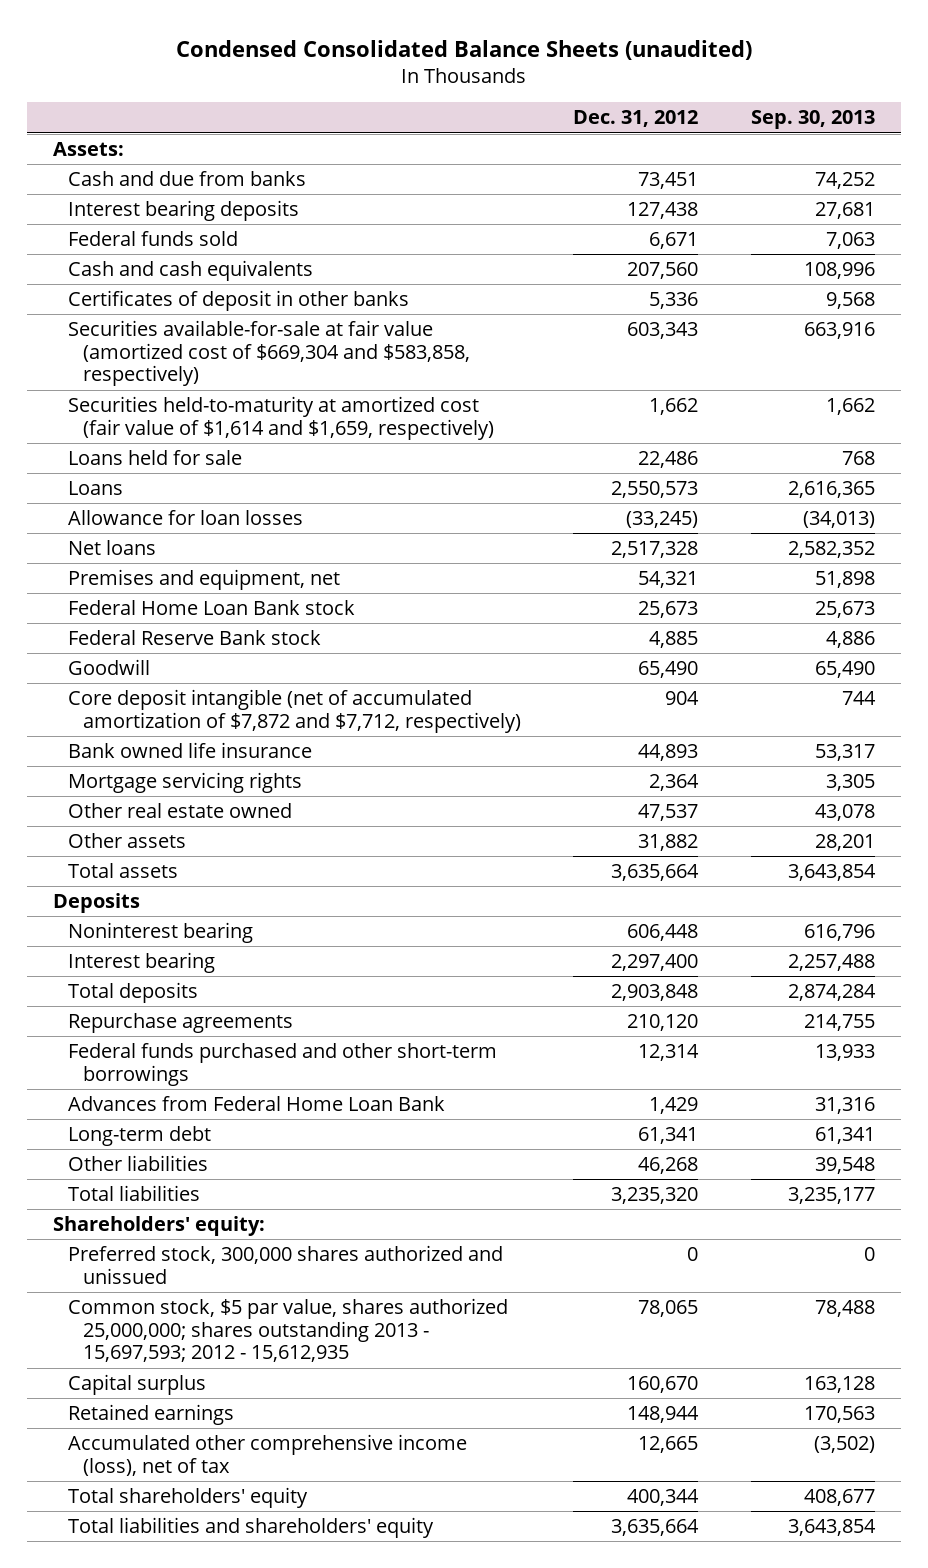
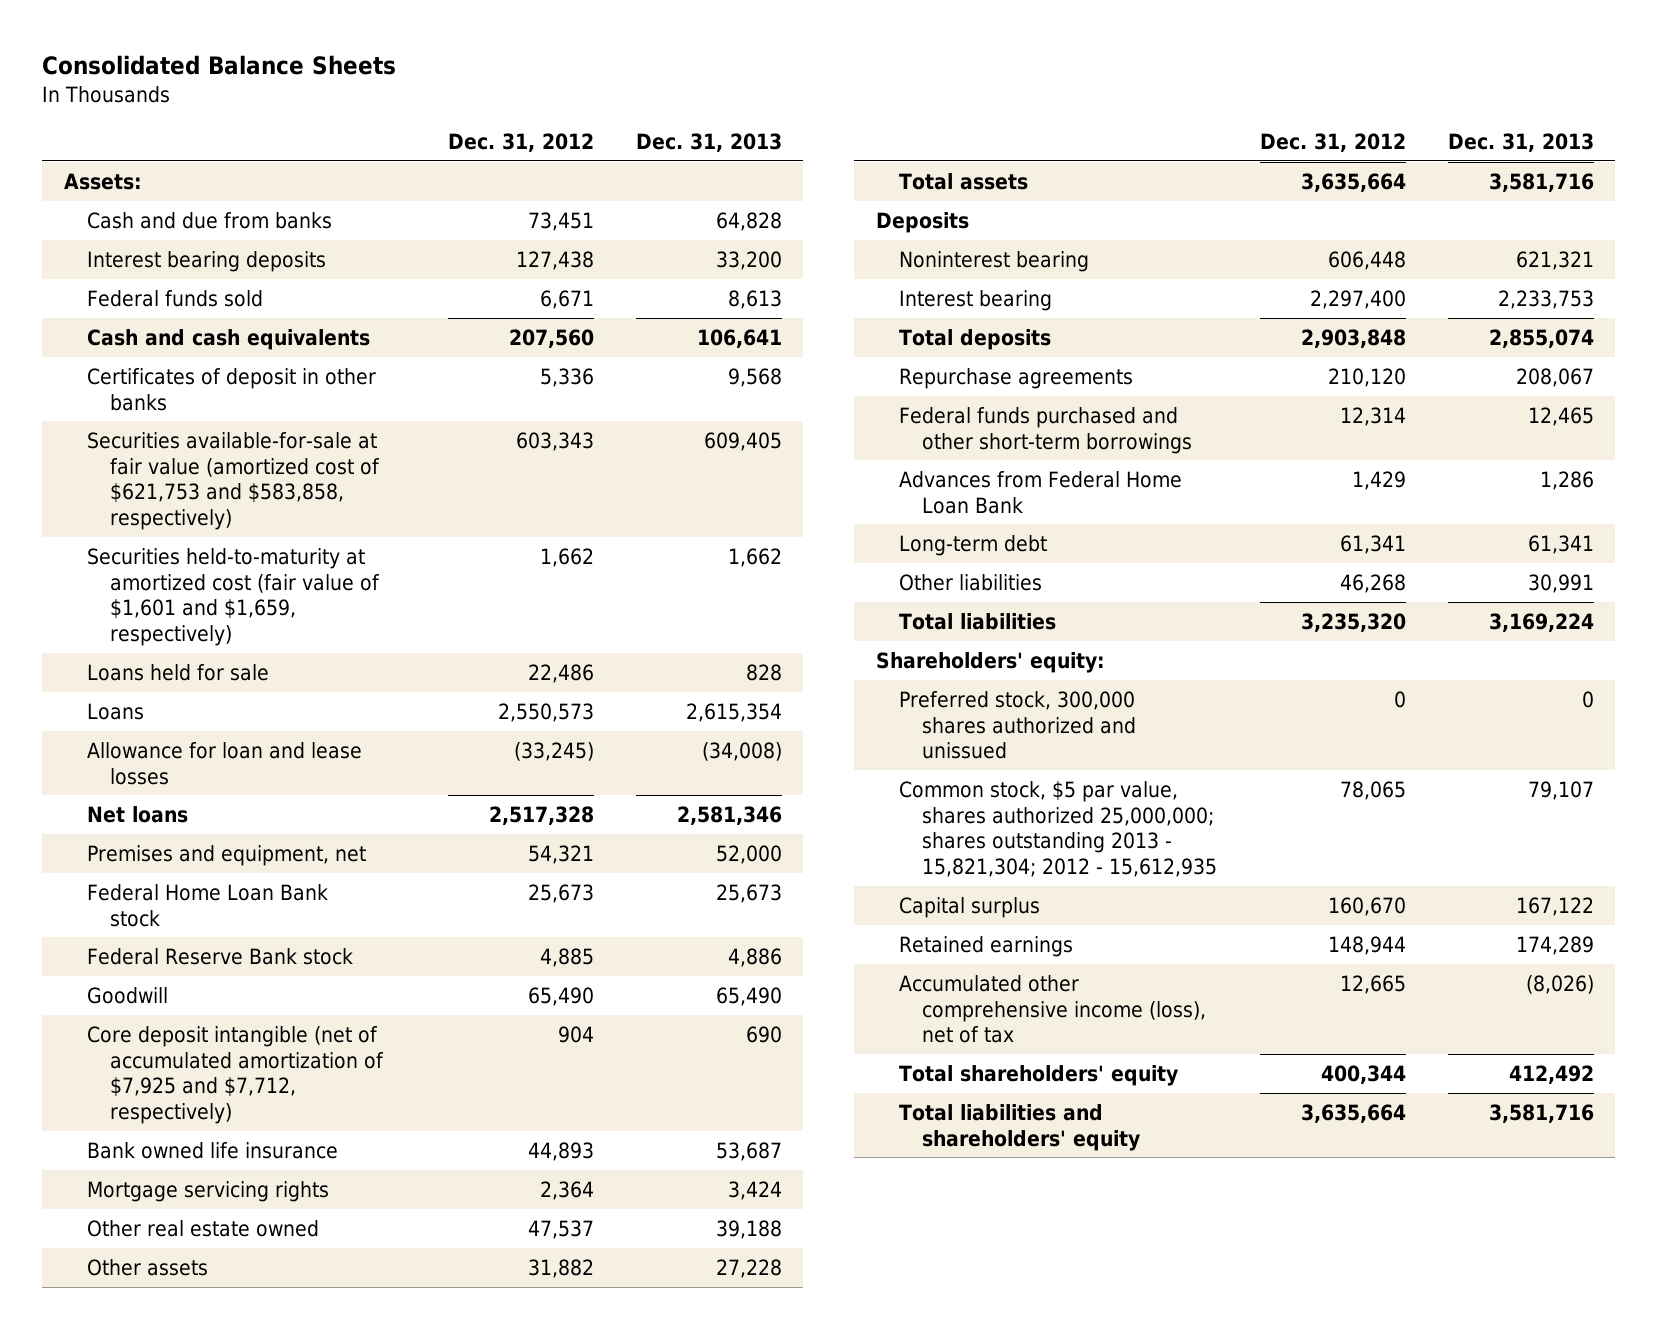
- Condensed Consolidated Balance Sheets (unaudited)
+ Consolidated Balance Sheets
- | Dec. 31, 2012 | Sep. 30, 2013
+ | Dec. 31, 2012 | Dec. 31, 2013
- Securities available-for-sale at fair value (amortized cost of $669,304 and $583,858, respectively) | 603,343 | 663,916
- Securities held-to-maturity at amortized cost (fair value of $1,614 and $1,659, respectively) | 1,662 | 1,662
+ Securities available-for-sale at fair value (amortized cost of $621,753 and $583,858, respectively) | 603,343 | 609,405
+ Securities held-to-maturity at amortized cost (fair value of $1,601 and $1,659, respectively) | 1,662 | 1,662
- Allowance for loan losses | (33,245) | (34,013)
+ Allowance for loan and lease losses | (33,245) | (34,008)
- Core deposit intangible (net of accumulated amortization of $7,872 and $7,712, respectively) | 904 | 744
+ Core deposit intangible (net of accumulated amortization of $7,925 and $7,712, respectively) | 904 | 690
- Common stock, $5 par value, shares authorized 25,000,000; shares outstanding 2013 - 15,697,593; 2012 - 15,612,935 | 78,065 | 78,488
+ Common stock, $5 par value, shares authorized 25,000,000; shares outstanding 2013 - 15,821,304; 2012 - 15,612,935 | 78,065 | 79,107

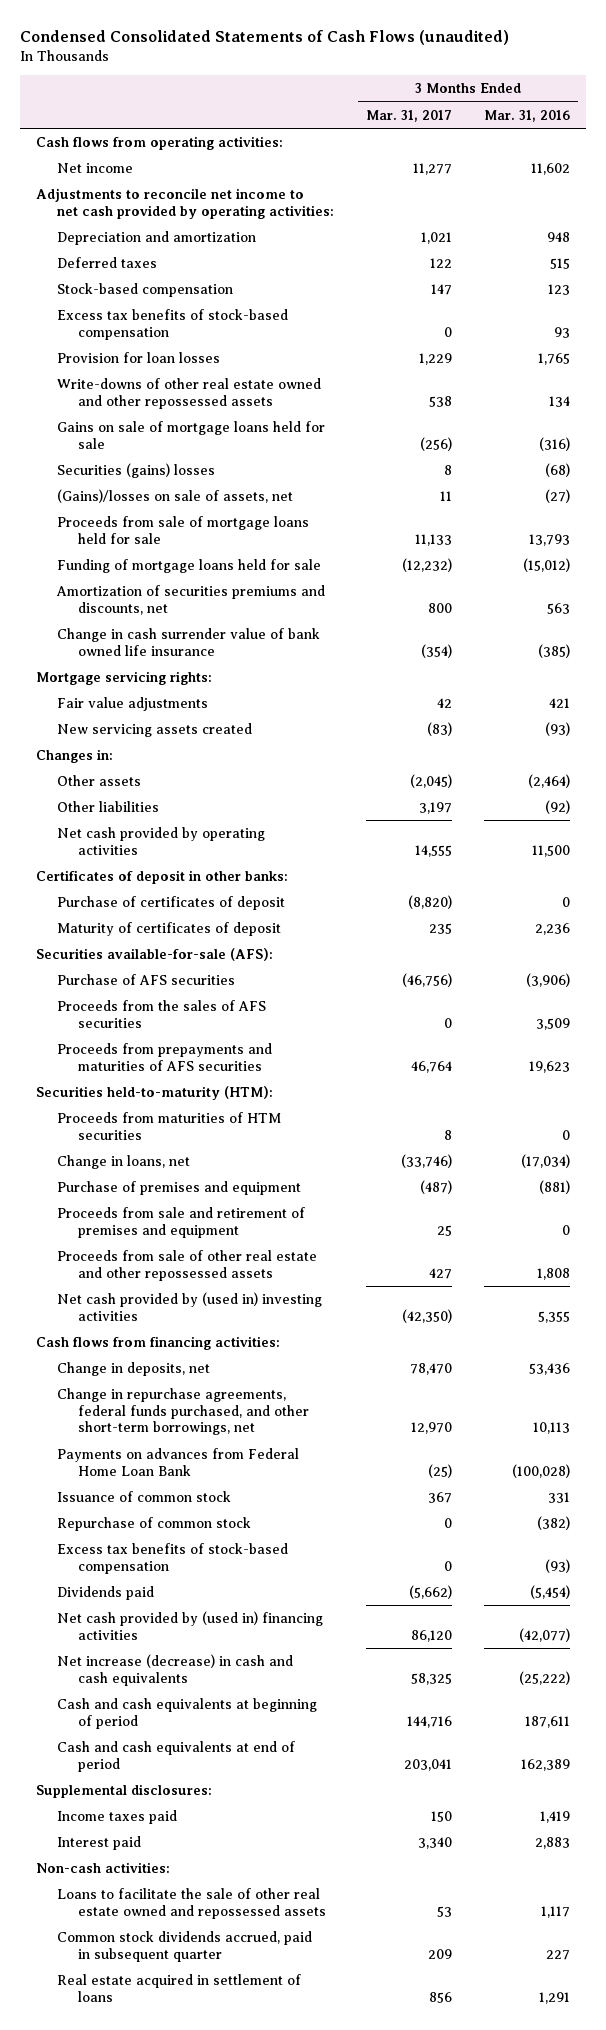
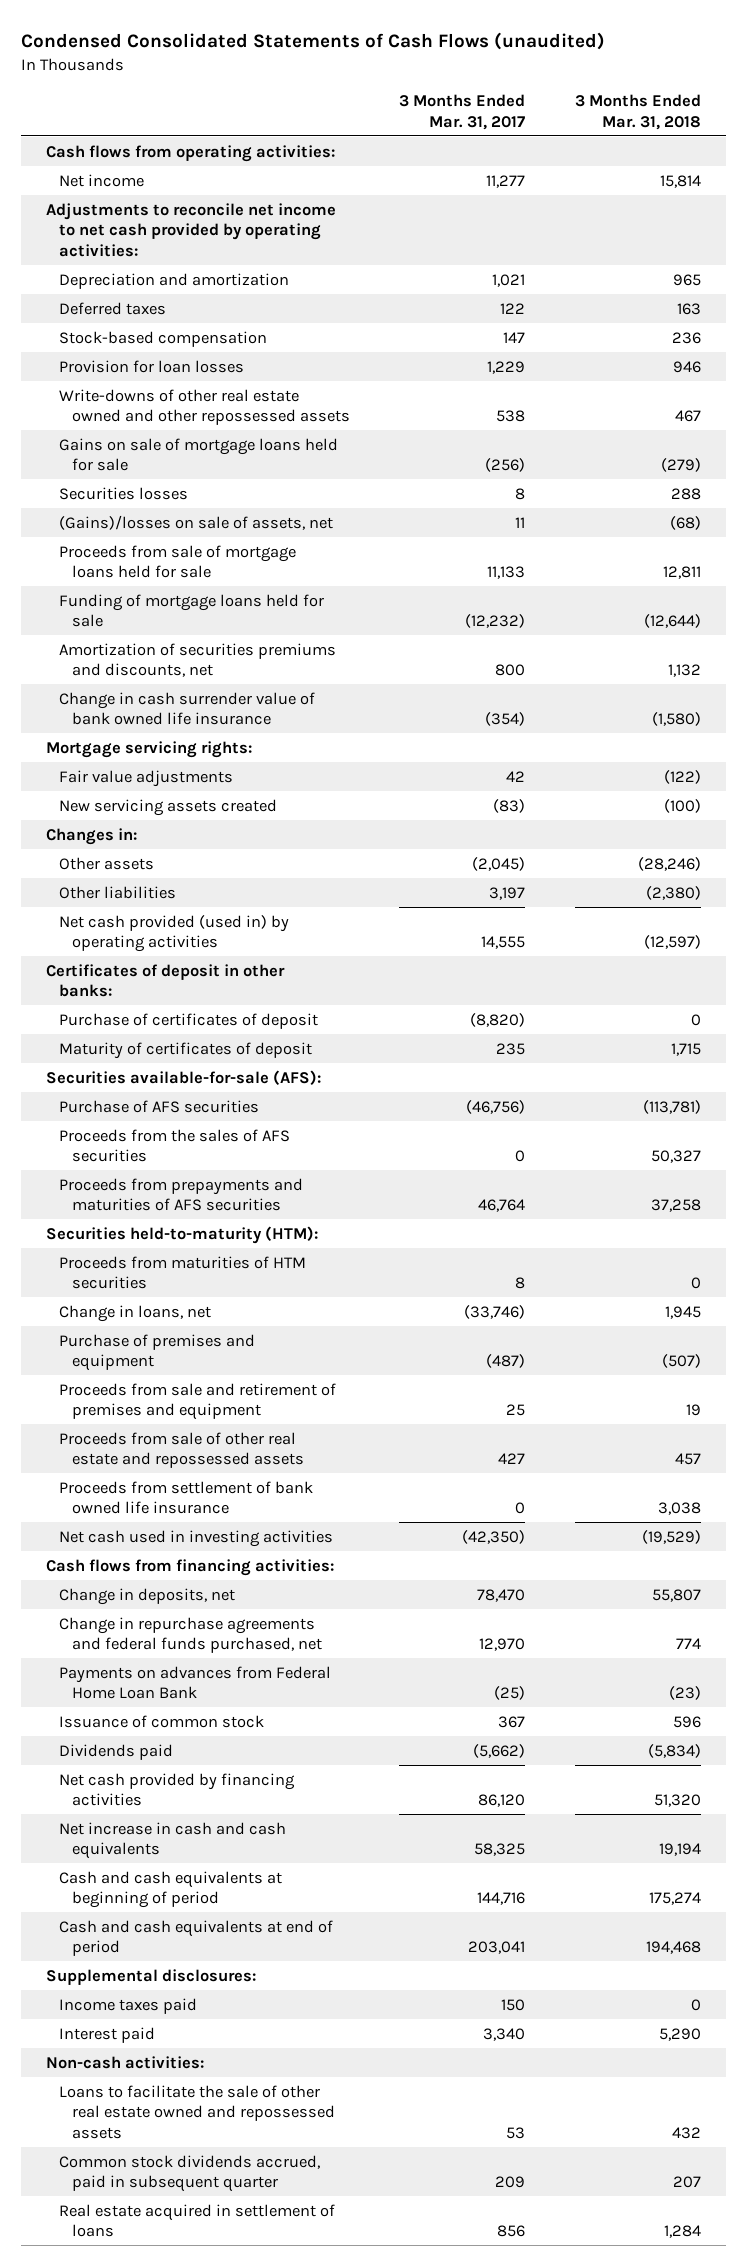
- | 3 Months Ended Mar. 31, 2017 | 3 Months Ended Mar. 31, 2016
+ | 3 Months Ended Mar. 31, 2017 | 3 Months Ended Mar. 31, 2018
- Excess tax benefits of stock-based compensation | 0 | 93
- Securities (gains) losses | 8 | (68)
+ Securities losses | 8 | 288
- Net cash provided by operating activities | 14,555 | 11,500
+ Net cash provided (used in) by operating activities | 14,555 | (12,597)
- Proceeds from sale of other real estate and other repossessed assets | 427 | 1,808
- Net cash provided by (used in) investing activities | (42,350) | 5,355
+ Proceeds from sale of other real estate and repossessed assets | 427 | 457
+ Proceeds from settlement of bank owned life insurance | 0 | 3,038
+ Net cash used in investing activities | (42,350) | (19,529)
- Change in repurchase agreements, federal funds purchased, and other short-term borrowings, net | 12,970 | 10,113
+ Change in repurchase agreements and federal funds purchased, net | 12,970 | 774
- Repurchase of common stock | 0 | (382)
- Excess tax benefits of stock-based compensation | 0 | (93)
- Net cash provided by (used in) financing activities | 86,120 | (42,077)
- Net increase (decrease) in cash and cash equivalents | 58,325 | (25,222)
+ Net cash provided by financing activities | 86,120 | 51,320
+ Net increase in cash and cash equivalents | 58,325 | 19,194

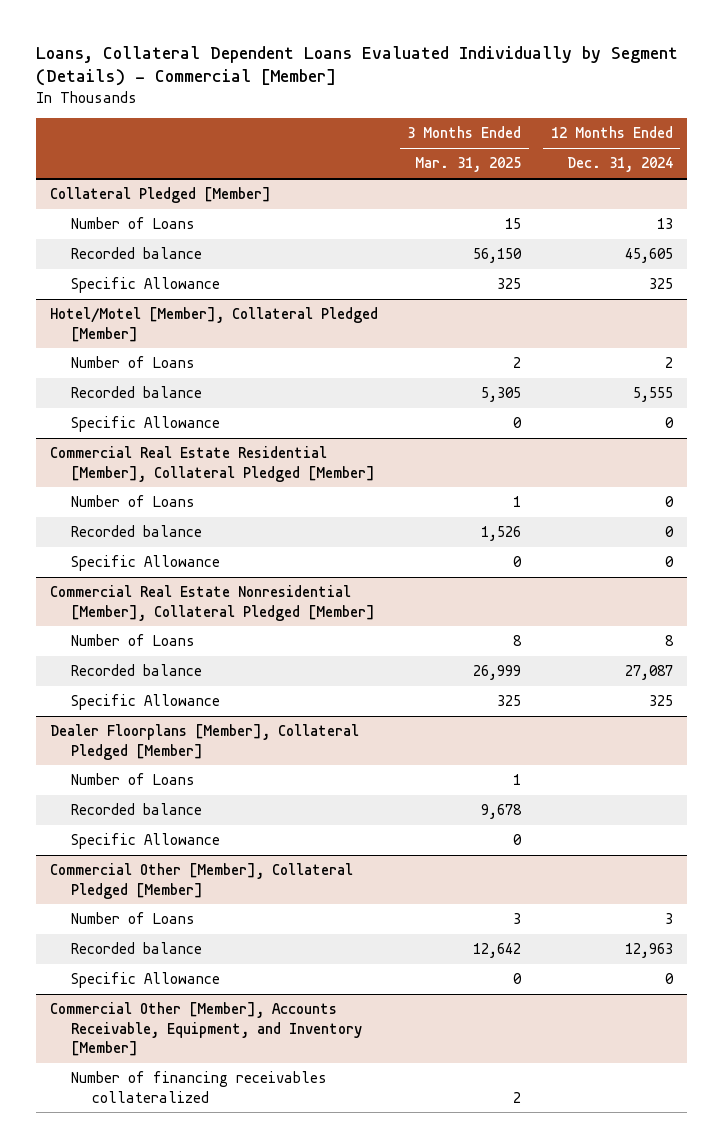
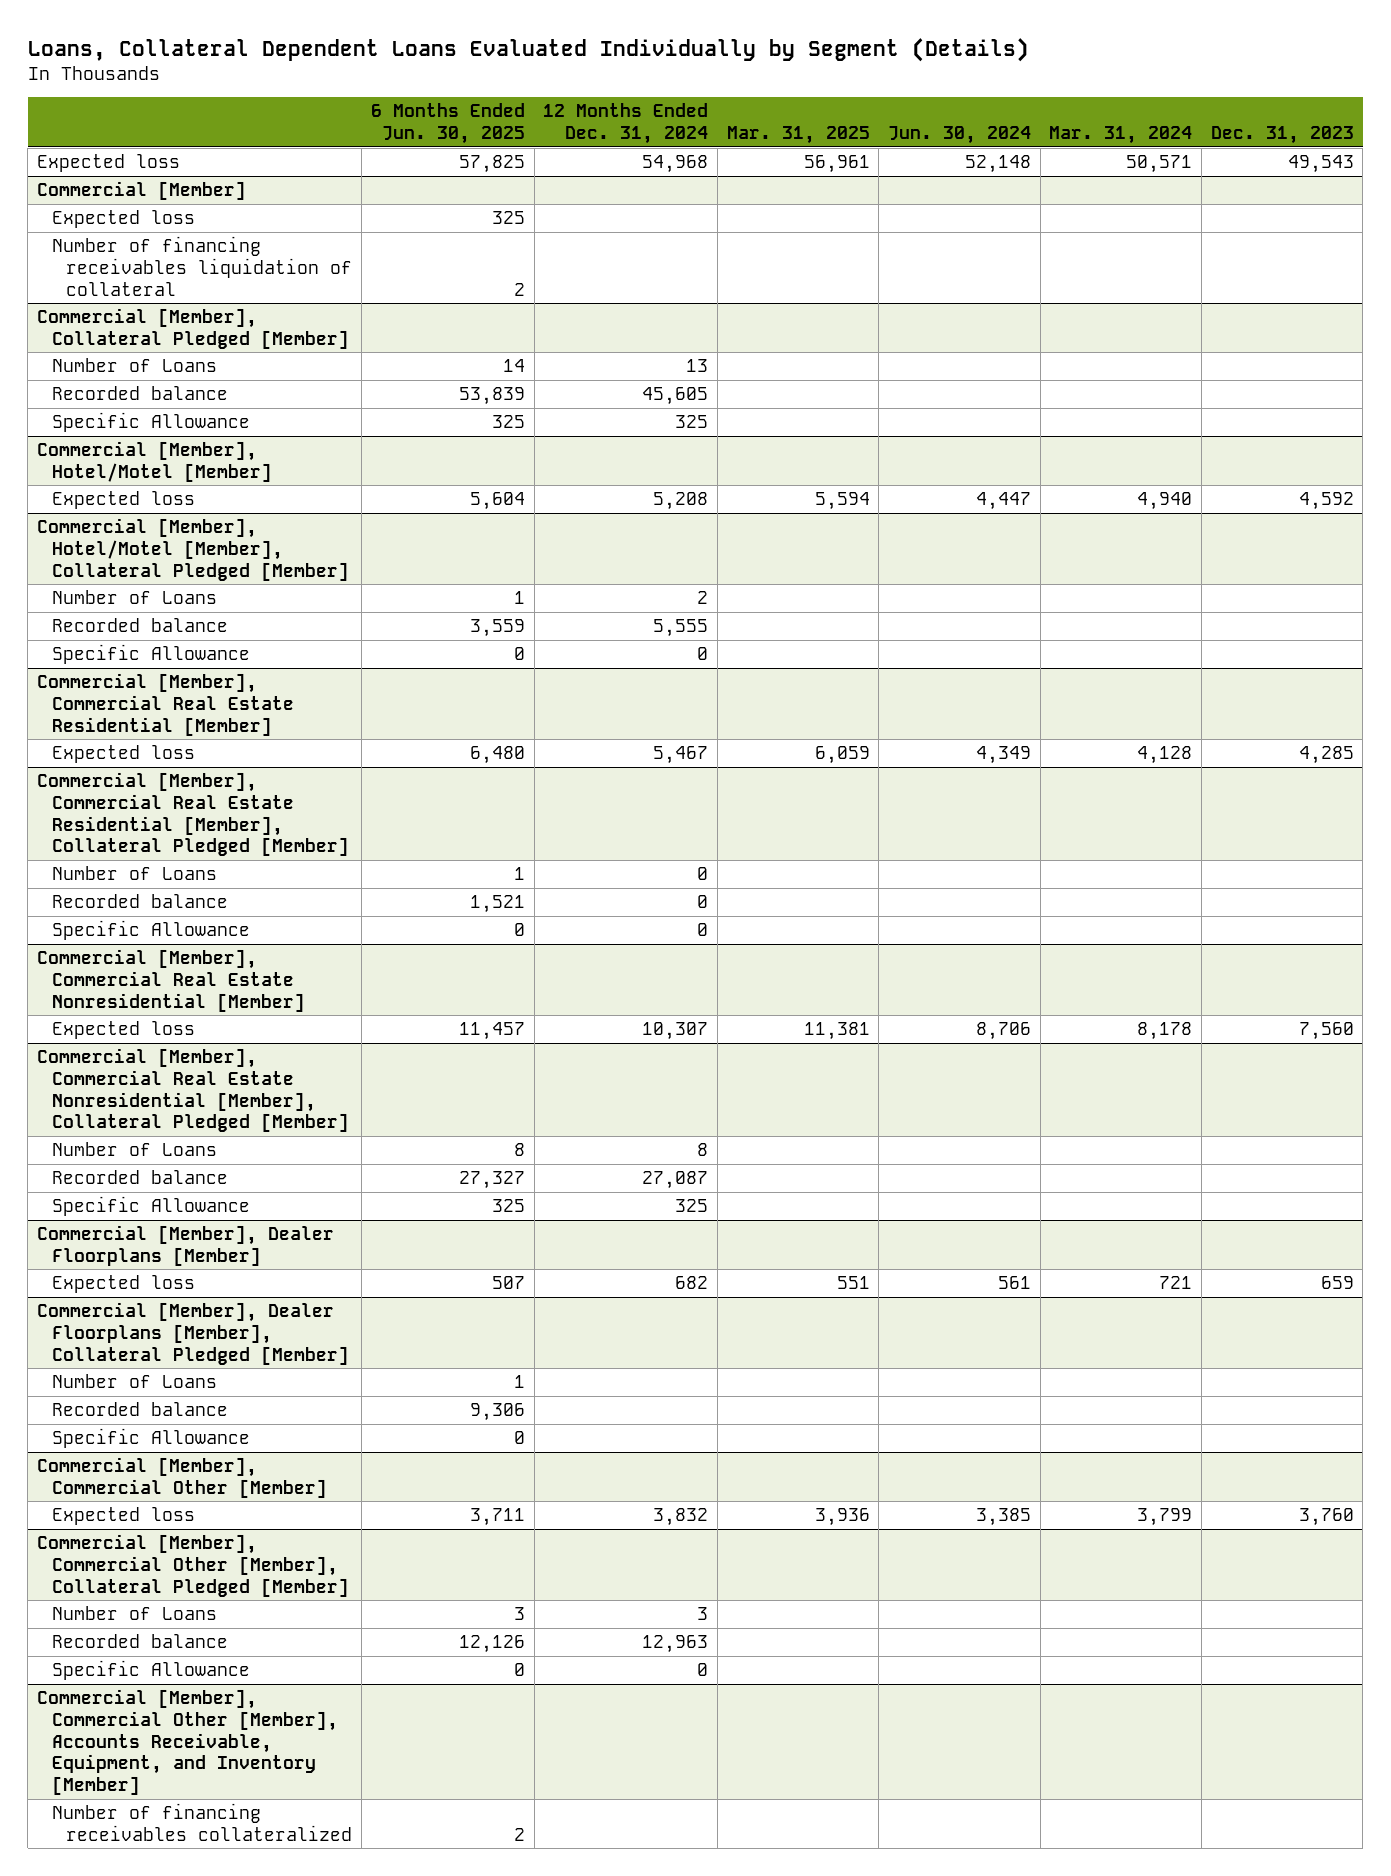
- Loans, Collateral Dependent Loans Evaluated Individually by Segment (Details) - Commercial [Member]
+ Loans, Collateral Dependent Loans Evaluated Individually by Segment (Details)
- | 3 Months Ended Mar. 31, 2025 | 12 Months Ended Dec. 31, 2024
+ | 6 Months Ended Jun. 30, 2025 | 12 Months Ended Dec. 31, 2024 | Mar. 31, 2025 | Jun. 30, 2024 | Mar. 31, 2024 | Dec. 31, 2023
- Collateral Pledged [Member]
+ Expected loss | 57,825 | 54,968 | 56,961 | 52,148 | 50,571 | 49,543
+ Commercial [Member]
+ Expected loss | 325 | | | | |
+ Number of financing receivables liquidation of collateral | 2 | | | | |
+ Commercial [Member], Collateral Pledged [Member]
- Hotel/Motel [Member], Collateral Pledged [Member]
+ Commercial [Member], Hotel/Motel [Member]
+ Expected loss | 5,604 | 5,208 | 5,594 | 4,447 | 4,940 | 4,592
+ Commercial [Member], Hotel/Motel [Member], Collateral Pledged [Member]
- Commercial Real Estate Residential [Member], Collateral Pledged [Member]
+ Commercial [Member], Commercial Real Estate Residential [Member]
+ Expected loss | 6,480 | 5,467 | 6,059 | 4,349 | 4,128 | 4,285
+ Commercial [Member], Commercial Real Estate Residential [Member], Collateral Pledged [Member]
- Commercial Real Estate Nonresidential [Member], Collateral Pledged [Member]
+ Commercial [Member], Commercial Real Estate Nonresidential [Member]
+ Expected loss | 11,457 | 10,307 | 11,381 | 8,706 | 8,178 | 7,560
+ Commercial [Member], Commercial Real Estate Nonresidential [Member], Collateral Pledged [Member]
- Dealer Floorplans [Member], Collateral Pledged [Member]
+ Commercial [Member], Dealer Floorplans [Member]
+ Expected loss | 507 | 682 | 551 | 561 | 721 | 659
+ Commercial [Member], Dealer Floorplans [Member], Collateral Pledged [Member]
- Commercial Other [Member], Collateral Pledged [Member]
+ Commercial [Member], Commercial Other [Member]
+ Expected loss | 3,711 | 3,832 | 3,936 | 3,385 | 3,799 | 3,760
+ Commercial [Member], Commercial Other [Member], Collateral Pledged [Member]
- Commercial Other [Member], Accounts Receivable, Equipment, and Inventory [Member]
+ Commercial [Member], Commercial Other [Member], Accounts Receivable, Equipment, and Inventory [Member]

